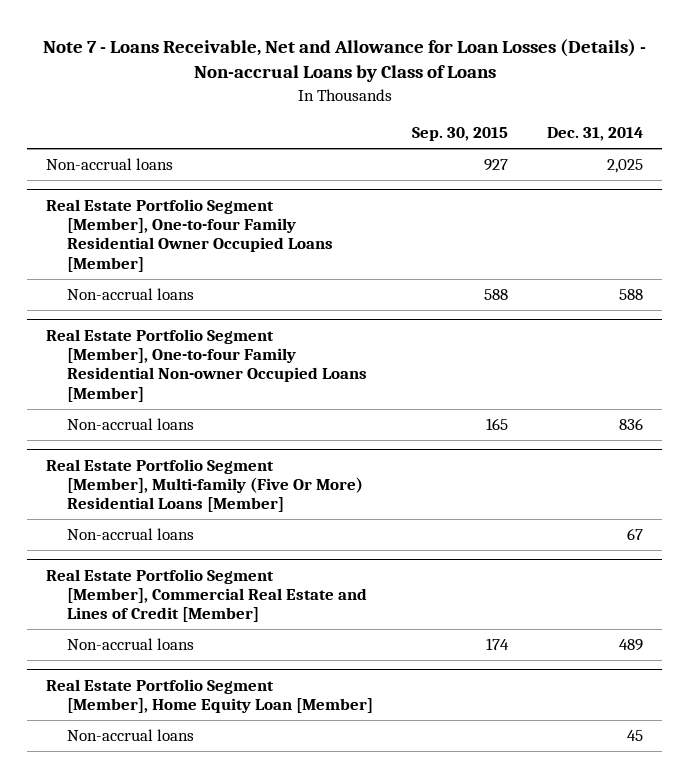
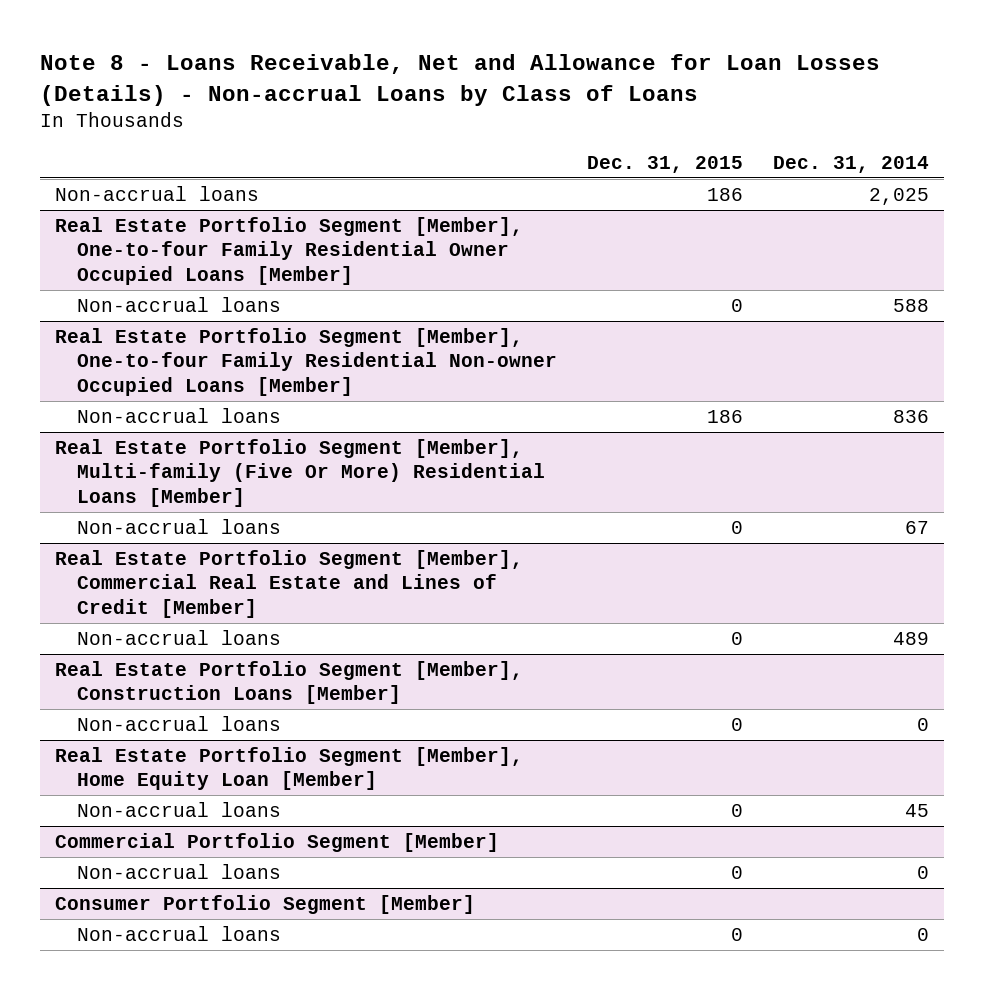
- Note 7 - Loans Receivable, Net and Allowance for Loan Losses (Details) - Non-accrual Loans by Class of Loans
+ Note 8 - Loans Receivable, Net and Allowance for Loan Losses (Details) - Non-accrual Loans by Class of Loans
- | Sep. 30, 2015 | Dec. 31, 2014
+ | Dec. 31, 2015 | Dec. 31, 2014
+ Real Estate Portfolio Segment [Member], Construction Loans [Member]
+ Non-accrual loans | 0 | 0
+ Commercial Portfolio Segment [Member]
+ Non-accrual loans | 0 | 0
+ Consumer Portfolio Segment [Member]
+ Non-accrual loans | 0 | 0

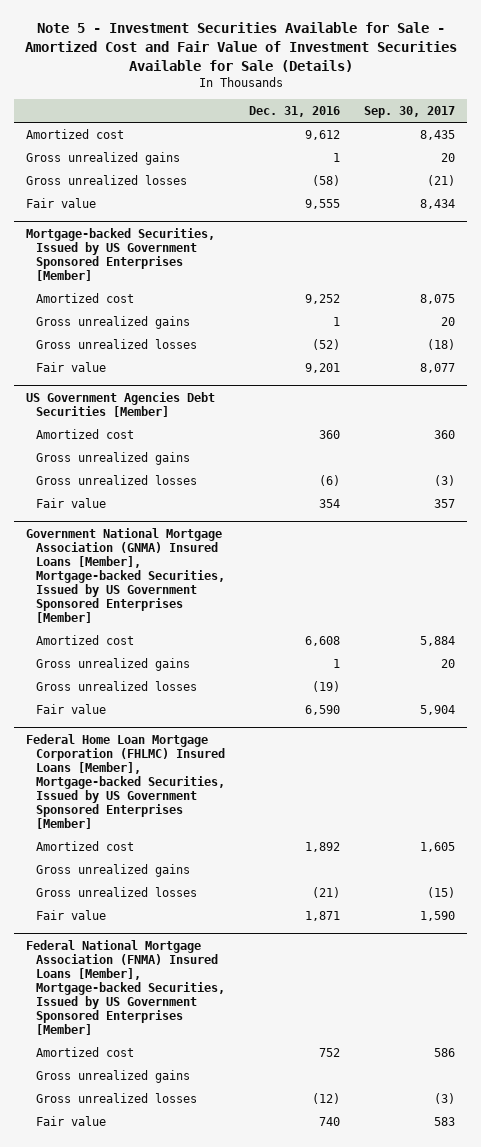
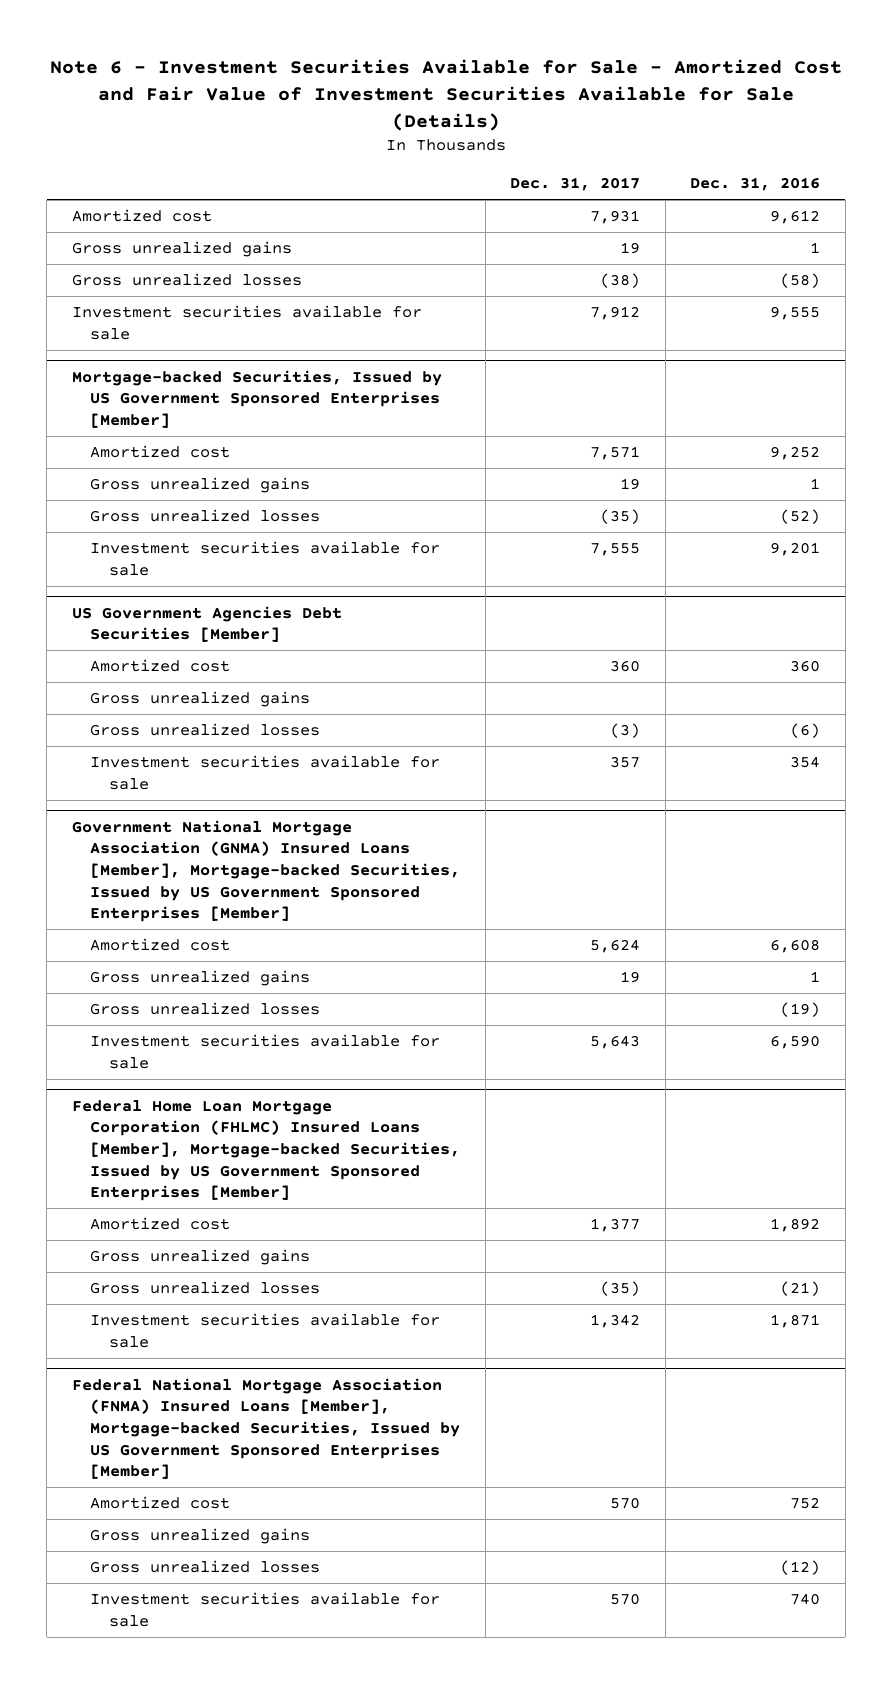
- Note 5 - Investment Securities Available for Sale - Amortized Cost and Fair Value of Investment Securities Available for Sale (Details)
+ Note 6 - Investment Securities Available for Sale - Amortized Cost and Fair Value of Investment Securities Available for Sale (Details)
- | Dec. 31, 2016 | Sep. 30, 2017
+ | Dec. 31, 2017 | Dec. 31, 2016
- Fair value | 9,555 | 8,434
+ Investment securities available for sale | 7,912 | 9,555
@ Mortgage-backed Securities, Issued by US Government Sponsored Enterprises [Member]
- Fair value | 9,201 | 8,077
+ Investment securities available for sale | 7,555 | 9,201
@ US Government Agencies Debt Securities [Member]
- Fair value | 354 | 357
+ Investment securities available for sale | 357 | 354
@ Government National Mortgage Association (GNMA) Insured Loans [Member], Mortgage-backed Securities, Issued by US Government Sponsored Enterprises [Member]
- Fair value | 6,590 | 5,904
+ Investment securities available for sale | 5,643 | 6,590
@ Federal Home Loan Mortgage Corporation (FHLMC) Insured Loans [Member], Mortgage-backed Securities, Issued by US Government Sponsored Enterprises [Member]
- Fair value | 1,871 | 1,590
+ Investment securities available for sale | 1,342 | 1,871
@ Federal National Mortgage Association (FNMA) Insured Loans [Member], Mortgage-backed Securities, Issued by US Government Sponsored Enterprises [Member]
- Fair value | 740 | 583
+ Investment securities available for sale | 570 | 740

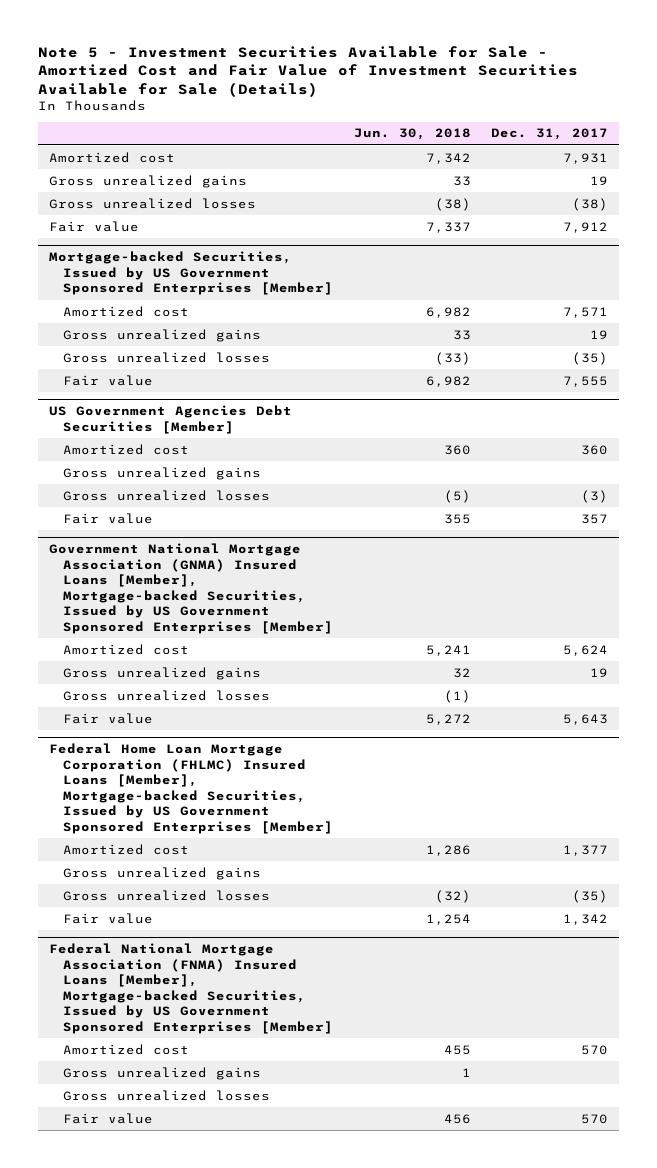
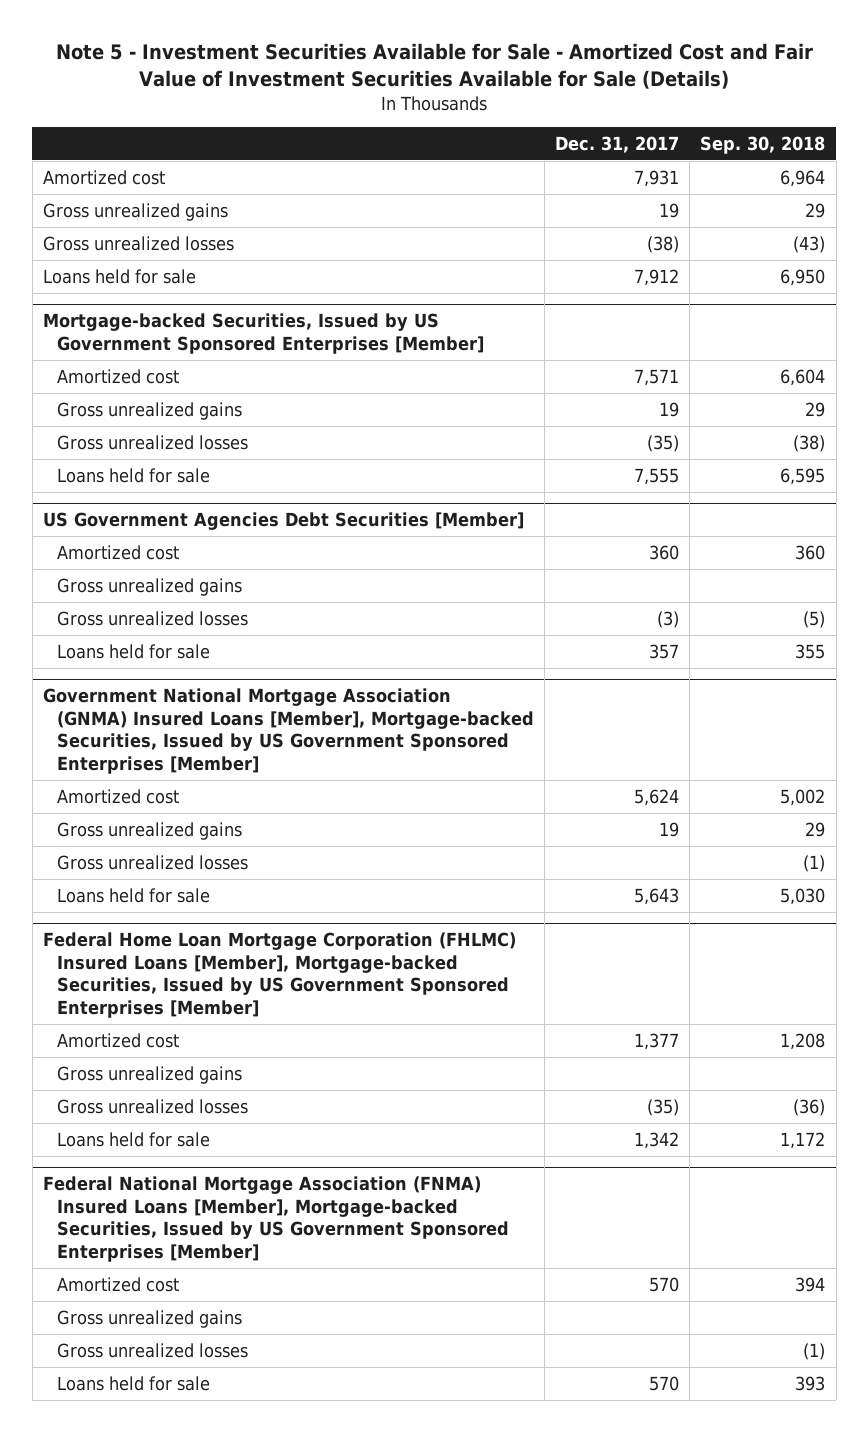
- | Jun. 30, 2018 | Dec. 31, 2017
+ | Dec. 31, 2017 | Sep. 30, 2018
- Fair value | 7,337 | 7,912
+ Loans held for sale | 7,912 | 6,950
@ Mortgage-backed Securities, Issued by US Government Sponsored Enterprises [Member]
- Fair value | 6,982 | 7,555
+ Loans held for sale | 7,555 | 6,595
@ US Government Agencies Debt Securities [Member]
- Fair value | 355 | 357
+ Loans held for sale | 357 | 355
@ Government National Mortgage Association (GNMA) Insured Loans [Member], Mortgage-backed Securities, Issued by US Government Sponsored Enterprises [Member]
- Fair value | 5,272 | 5,643
+ Loans held for sale | 5,643 | 5,030
@ Federal Home Loan Mortgage Corporation (FHLMC) Insured Loans [Member], Mortgage-backed Securities, Issued by US Government Sponsored Enterprises [Member]
- Fair value | 1,254 | 1,342
+ Loans held for sale | 1,342 | 1,172
@ Federal National Mortgage Association (FNMA) Insured Loans [Member], Mortgage-backed Securities, Issued by US Government Sponsored Enterprises [Member]
- Fair value | 456 | 570
+ Loans held for sale | 570 | 393

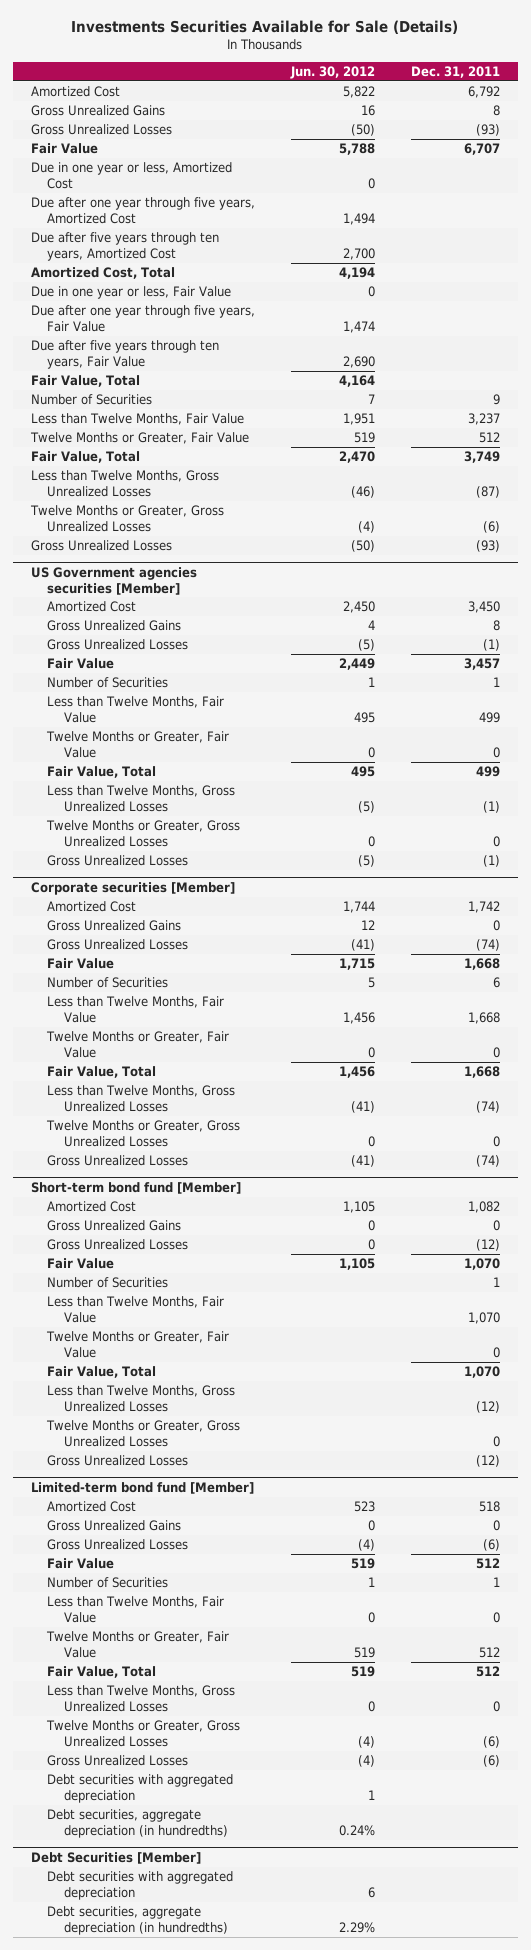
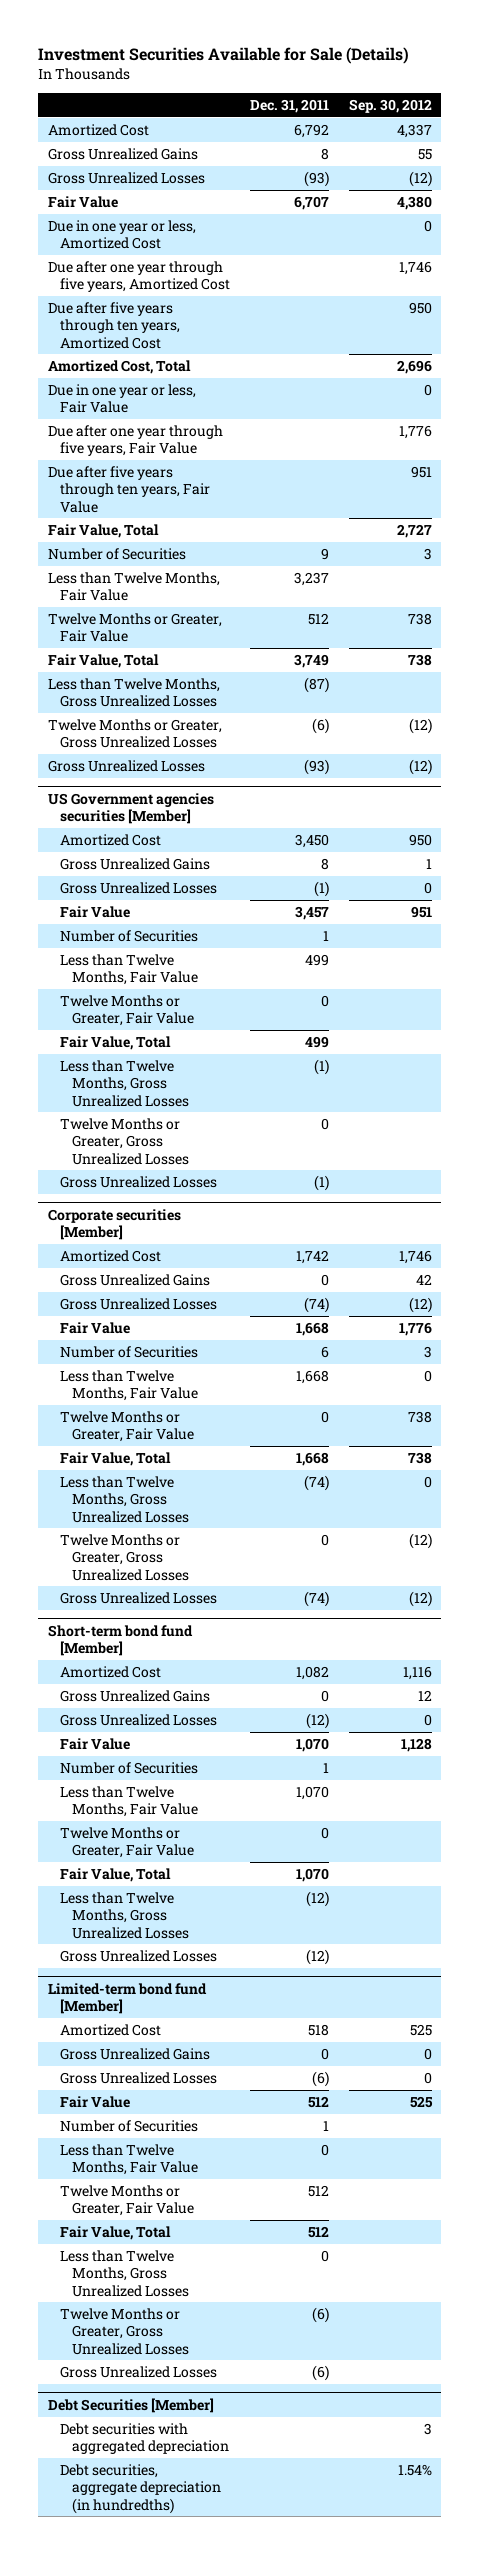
- Investments Securities Available for Sale (Details)
+ Investment Securities Available for Sale (Details)
- | Jun. 30, 2012 | Dec. 31, 2011
+ | Dec. 31, 2011 | Sep. 30, 2012
@ Short-term bond fund [Member]
- Twelve Months or Greater, Gross Unrealized Losses | | 0
@ Limited-term bond fund [Member]
- Debt securities with aggregated depreciation | 1 |
- Debt securities, aggregate depreciation (in hundredths) | 0.24% |

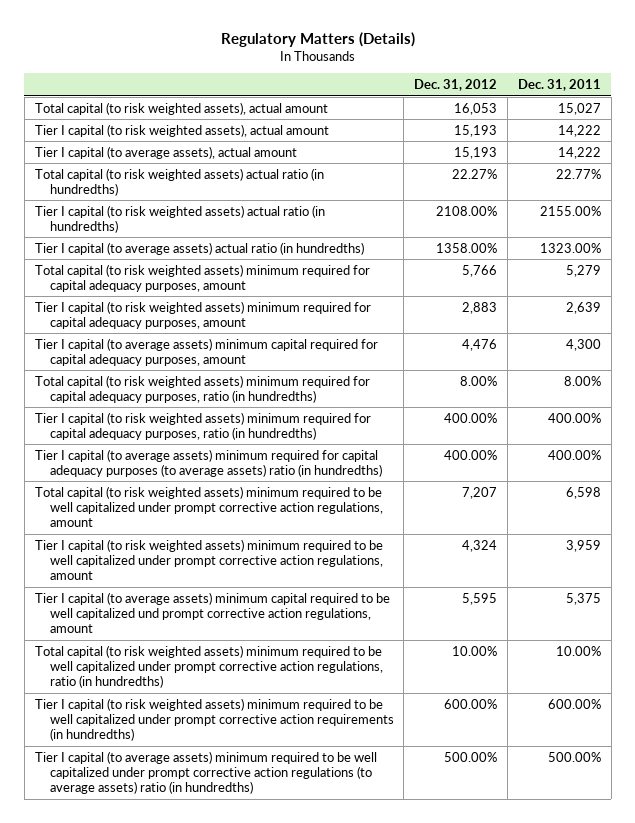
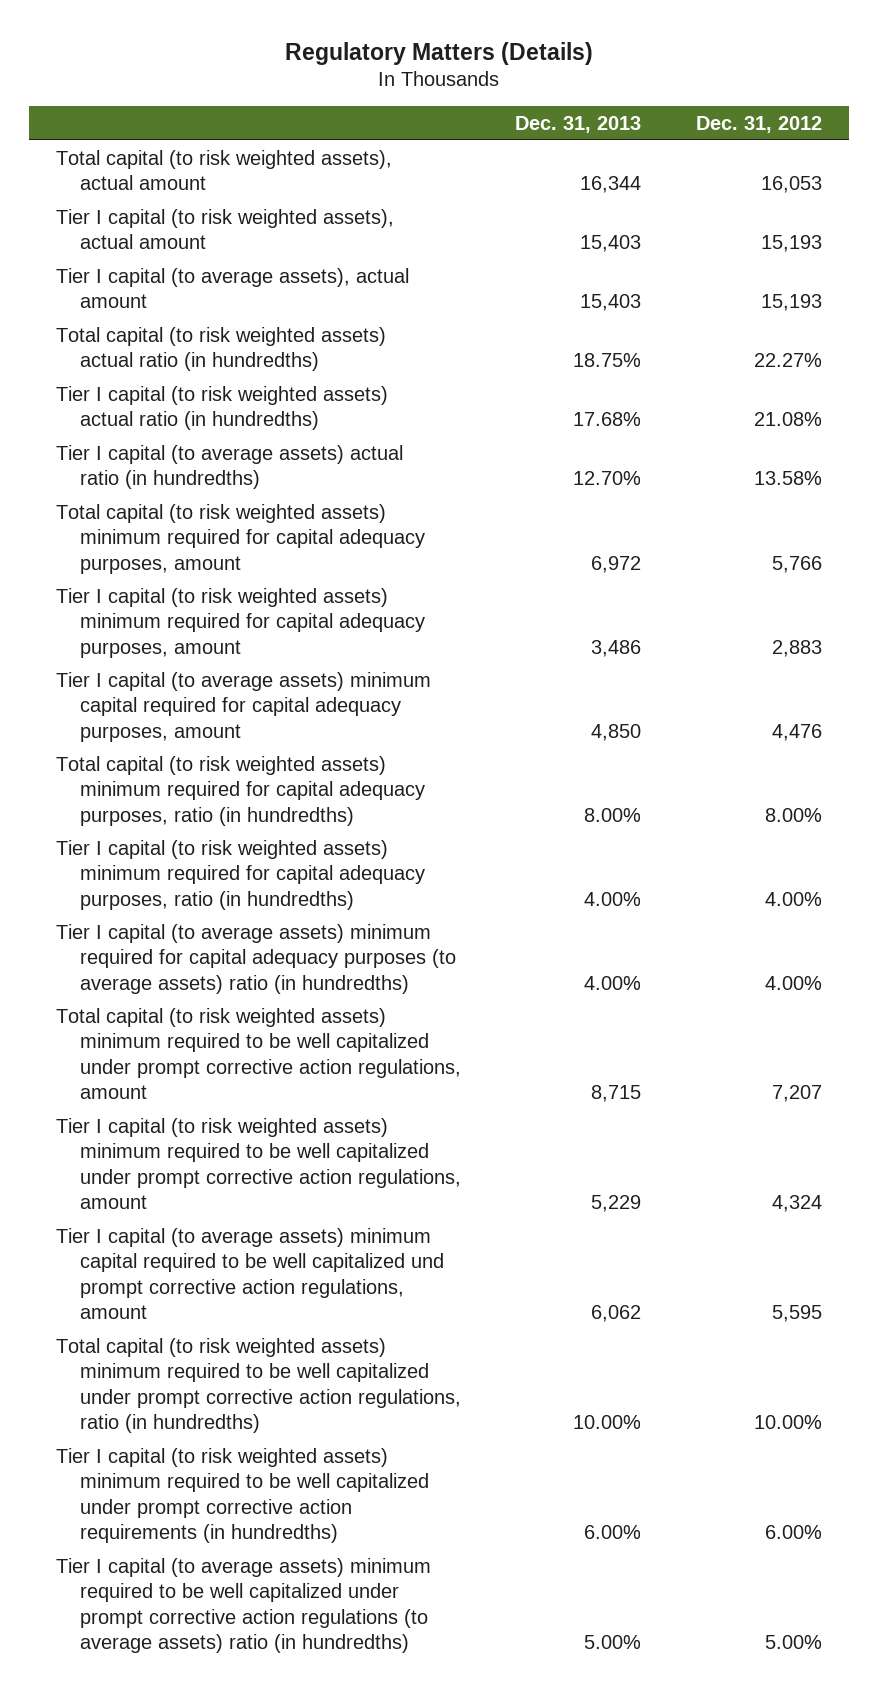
- | Dec. 31, 2012 | Dec. 31, 2011
+ | Dec. 31, 2013 | Dec. 31, 2012
- Tier I capital (to risk weighted assets) actual ratio (in hundredths) | 2108.00% | 2155.00%
- Tier I capital (to average assets) actual ratio (in hundredths) | 1358.00% | 1323.00%
+ Tier I capital (to risk weighted assets) actual ratio (in hundredths) | 17.68% | 21.08%
+ Tier I capital (to average assets) actual ratio (in hundredths) | 12.70% | 13.58%
- Tier I capital (to risk weighted assets) minimum required for capital adequacy purposes, ratio (in hundredths) | 400.00% | 400.00%
- Tier I capital (to average assets) minimum required for capital adequacy purposes (to average assets) ratio (in hundredths) | 400.00% | 400.00%
+ Tier I capital (to risk weighted assets) minimum required for capital adequacy purposes, ratio (in hundredths) | 4.00% | 4.00%
+ Tier I capital (to average assets) minimum required for capital adequacy purposes (to average assets) ratio (in hundredths) | 4.00% | 4.00%
- Tier I capital (to risk weighted assets) minimum required to be well capitalized under prompt corrective action requirements (in hundredths) | 600.00% | 600.00%
- Tier I capital (to average assets) minimum required to be well capitalized under prompt corrective action regulations (to average assets) ratio (in hundredths) | 500.00% | 500.00%
+ Tier I capital (to risk weighted assets) minimum required to be well capitalized under prompt corrective action requirements (in hundredths) | 6.00% | 6.00%
+ Tier I capital (to average assets) minimum required to be well capitalized under prompt corrective action regulations (to average assets) ratio (in hundredths) | 5.00% | 5.00%

